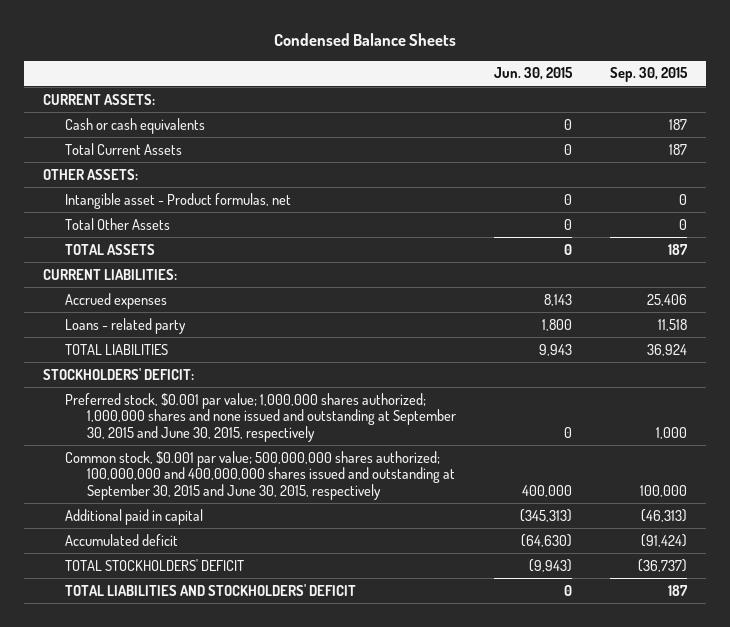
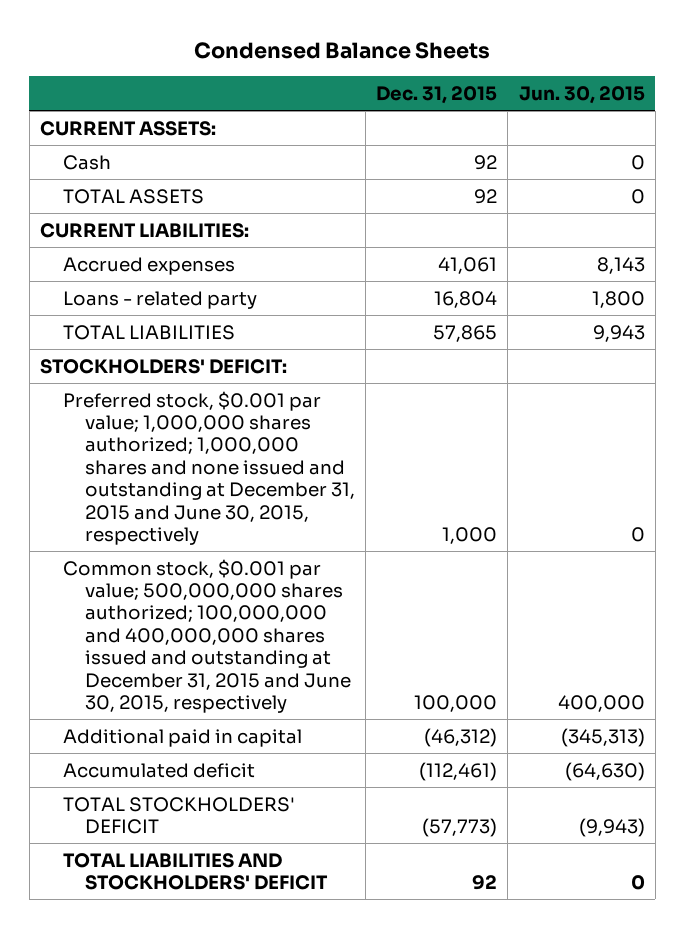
- | Jun. 30, 2015 | Sep. 30, 2015
+ | Dec. 31, 2015 | Jun. 30, 2015
- Cash or cash equivalents | 0 | 187
- Total Current Assets | 0 | 187
- OTHER ASSETS:
- Intangible asset - Product formulas, net | 0 | 0
- Total Other Assets | 0 | 0
+ Cash | 92 | 0
- Preferred stock, $0.001 par value; 1,000,000 shares authorized; 1,000,000 shares and none issued and outstanding at September 30, 2015 and June 30, 2015, respectively | 0 | 1,000
- Common stock, $0.001 par value; 500,000,000 shares authorized; 100,000,000 and 400,000,000 shares issued and outstanding at September 30, 2015 and June 30, 2015, respectively | 400,000 | 100,000
+ Preferred stock, $0.001 par value; 1,000,000 shares authorized; 1,000,000 shares and none issued and outstanding at December 31, 2015 and June 30, 2015, respectively | 1,000 | 0
+ Common stock, $0.001 par value; 500,000,000 shares authorized; 100,000,000 and 400,000,000 shares issued and outstanding at December 31, 2015 and June 30, 2015, respectively | 100,000 | 400,000

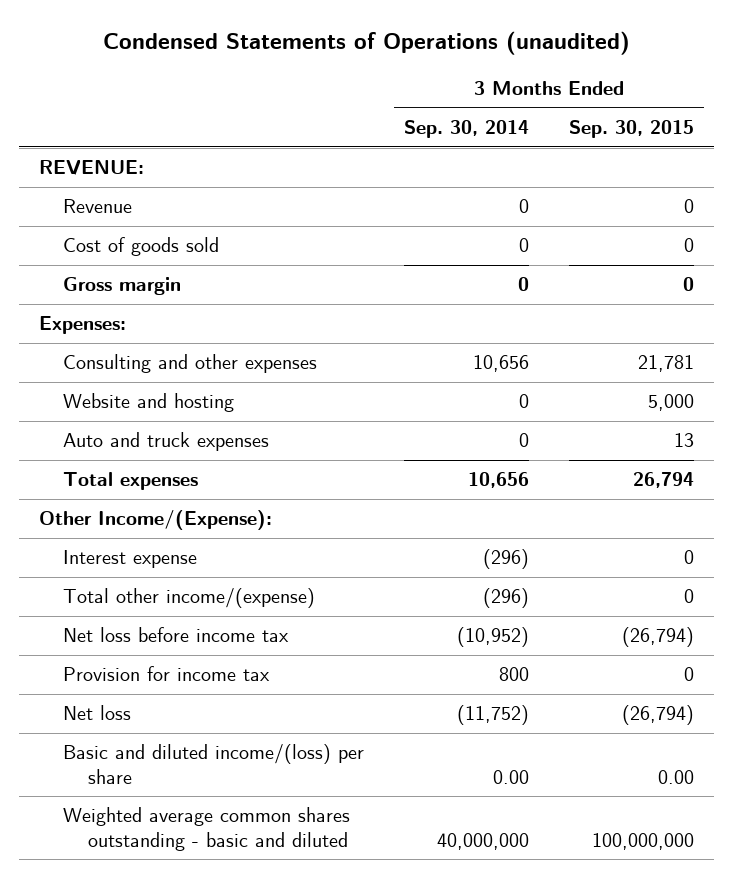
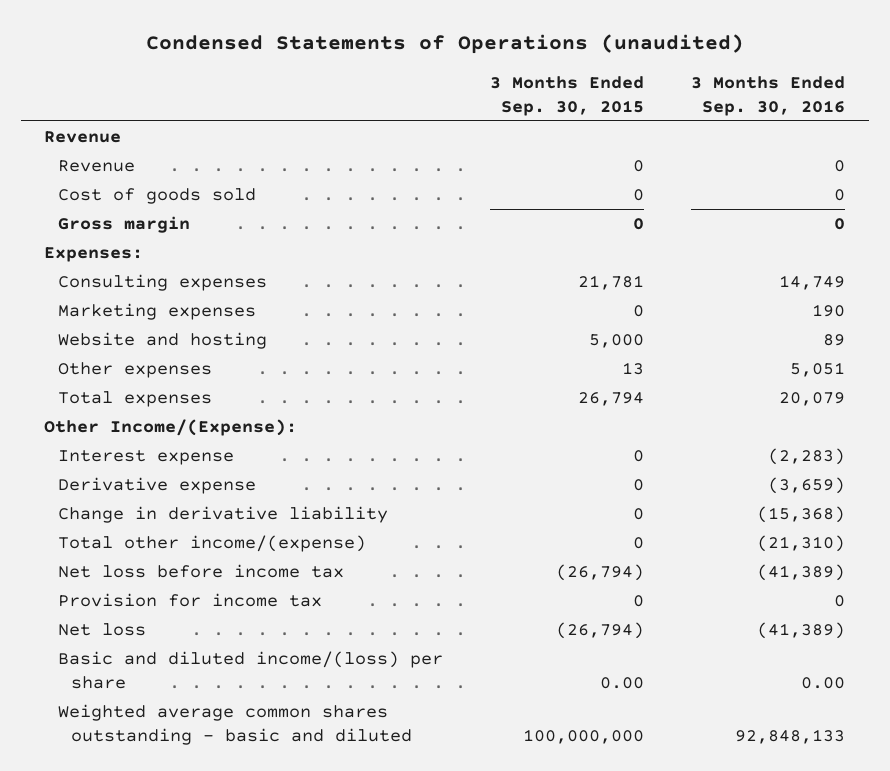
- | 3 Months Ended Sep. 30, 2014 | 3 Months Ended Sep. 30, 2015
+ | 3 Months Ended Sep. 30, 2015 | 3 Months Ended Sep. 30, 2016
- REVENUE:
+ Revenue
- Consulting and other expenses | 10,656 | 21,781
+ Consulting expenses | 21,781 | 14,749
+ Marketing expenses | 0 | 190
- Auto and truck expenses | 0 | 13
+ Other expenses | 13 | 5,051
+ Derivative expense | 0 | (3,659)
+ Change in derivative liability | 0 | (15,368)

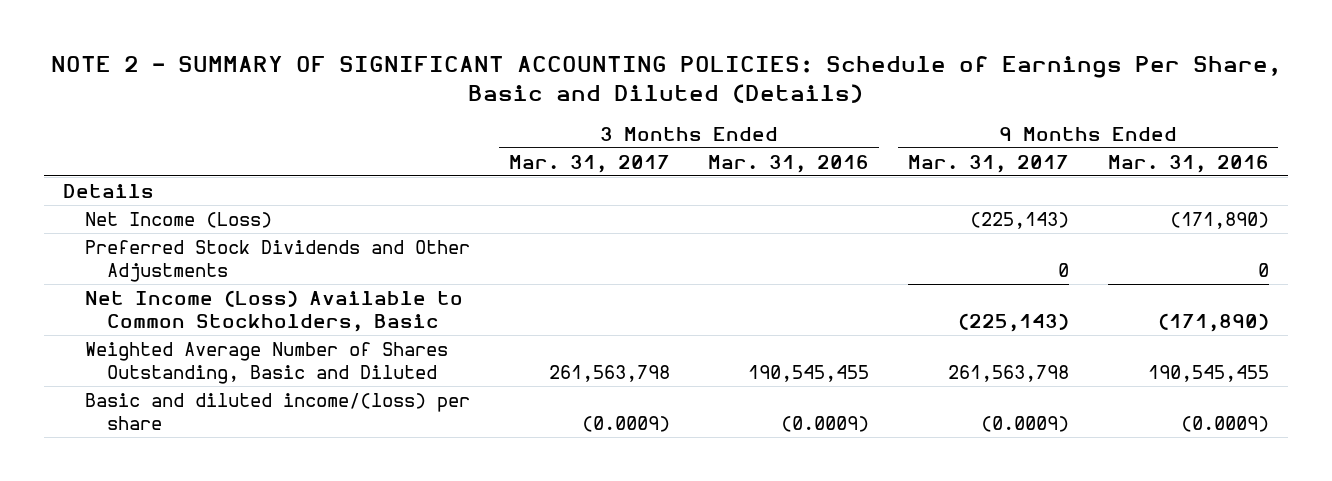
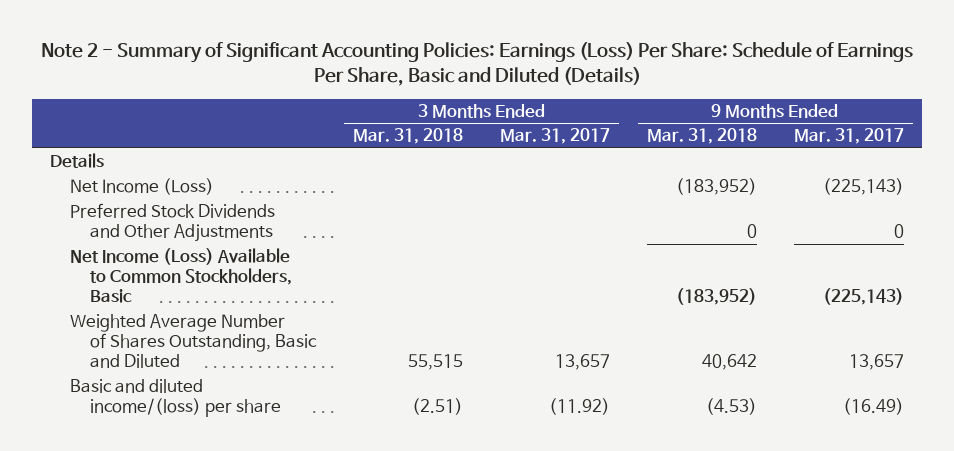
- NOTE 2 - SUMMARY OF SIGNIFICANT ACCOUNTING POLICIES: Schedule of Earnings Per Share, Basic and Diluted (Details)
+ Note 2 - Summary of Significant Accounting Policies: Earnings (Loss) Per Share: Schedule of Earnings Per Share, Basic and Diluted (Details)
- | 3 Months Ended Mar. 31, 2017 | 3 Months Ended Mar. 31, 2016 | 9 Months Ended Mar. 31, 2017 | 9 Months Ended Mar. 31, 2016
+ | 3 Months Ended Mar. 31, 2018 | 3 Months Ended Mar. 31, 2017 | 9 Months Ended Mar. 31, 2018 | 9 Months Ended Mar. 31, 2017
- Weighted Average Number of Shares Outstanding, Basic and Diluted | 261,563,798 | 190,545,455 | 261,563,798 | 190,545,455
- Basic and diluted income/(loss) per share | (0.0009) | (0.0009) | (0.0009) | (0.0009)
+ Weighted Average Number of Shares Outstanding, Basic and Diluted | 55,515 | 13,657 | 40,642 | 13,657
+ Basic and diluted income/(loss) per share | (2.51) | (11.92) | (4.53) | (16.49)

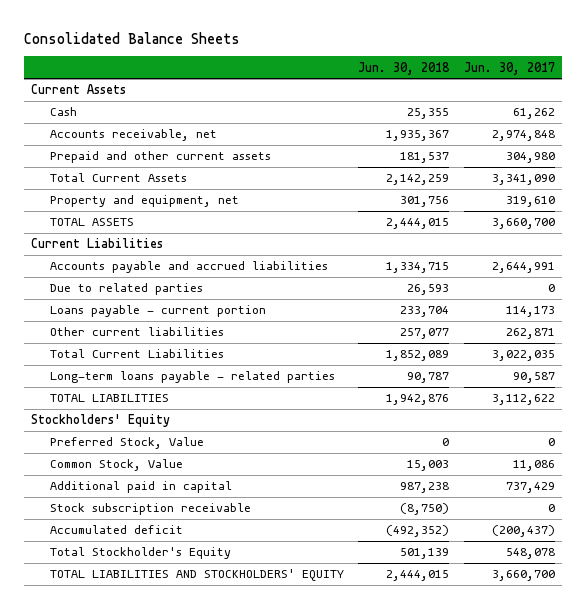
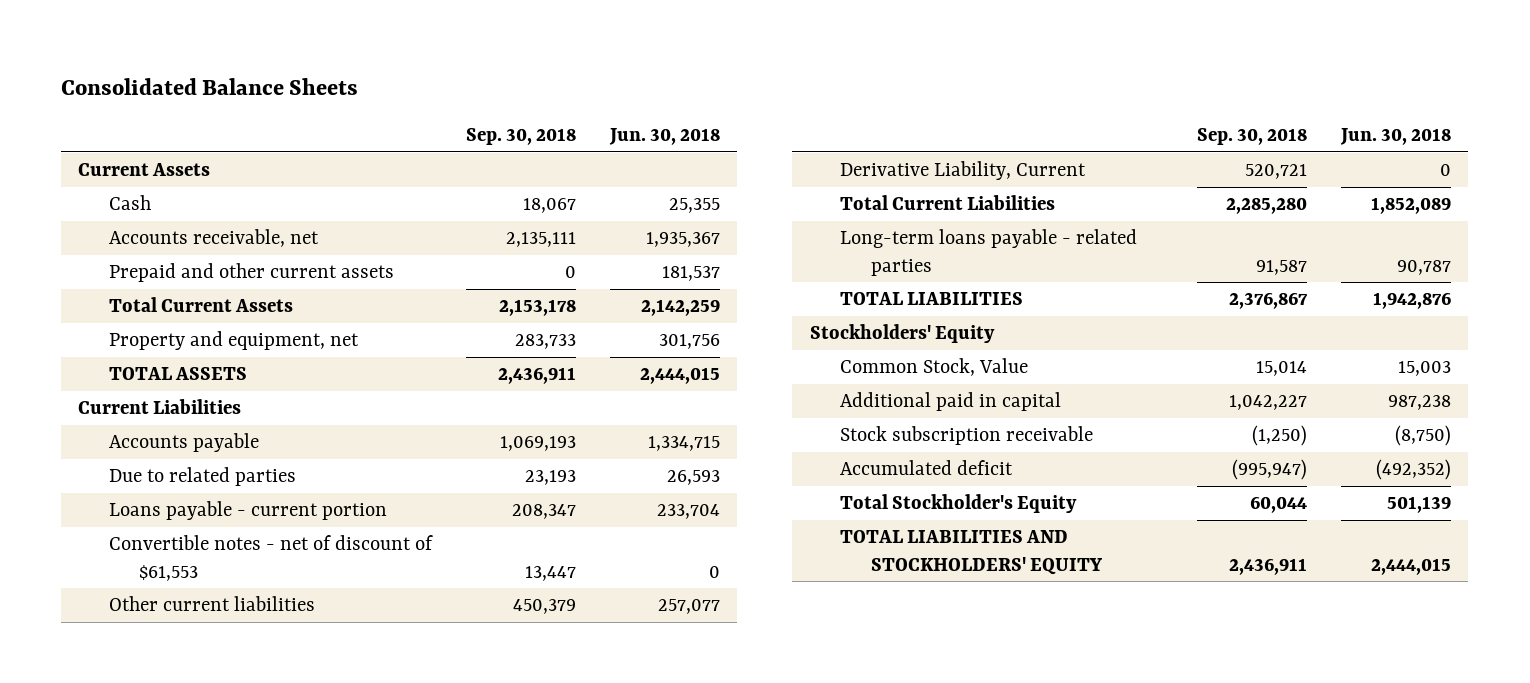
- | Jun. 30, 2018 | Jun. 30, 2017
+ | Sep. 30, 2018 | Jun. 30, 2018
- Accounts payable and accrued liabilities | 1,334,715 | 2,644,991
+ Accounts payable | 1,069,193 | 1,334,715
+ Convertible notes - net of discount of $61,553 | 13,447 | 0
+ Derivative Liability, Current | 520,721 | 0
- Preferred Stock, Value | 0 | 0

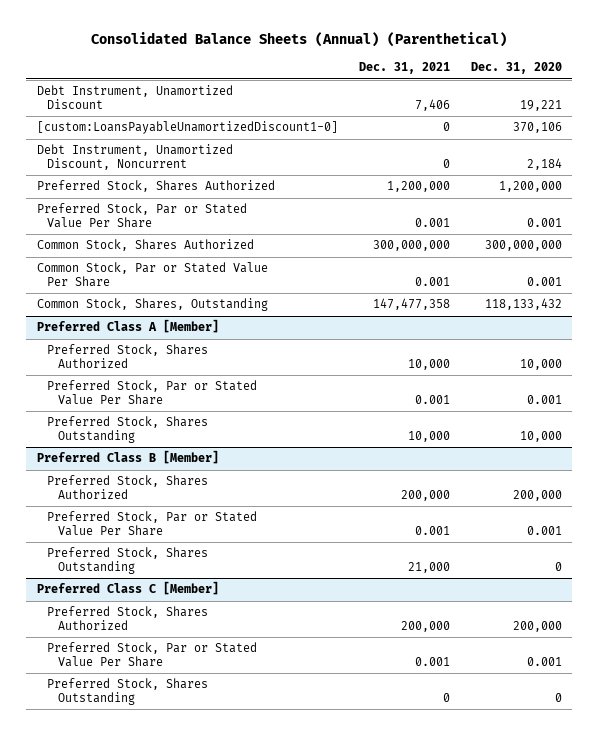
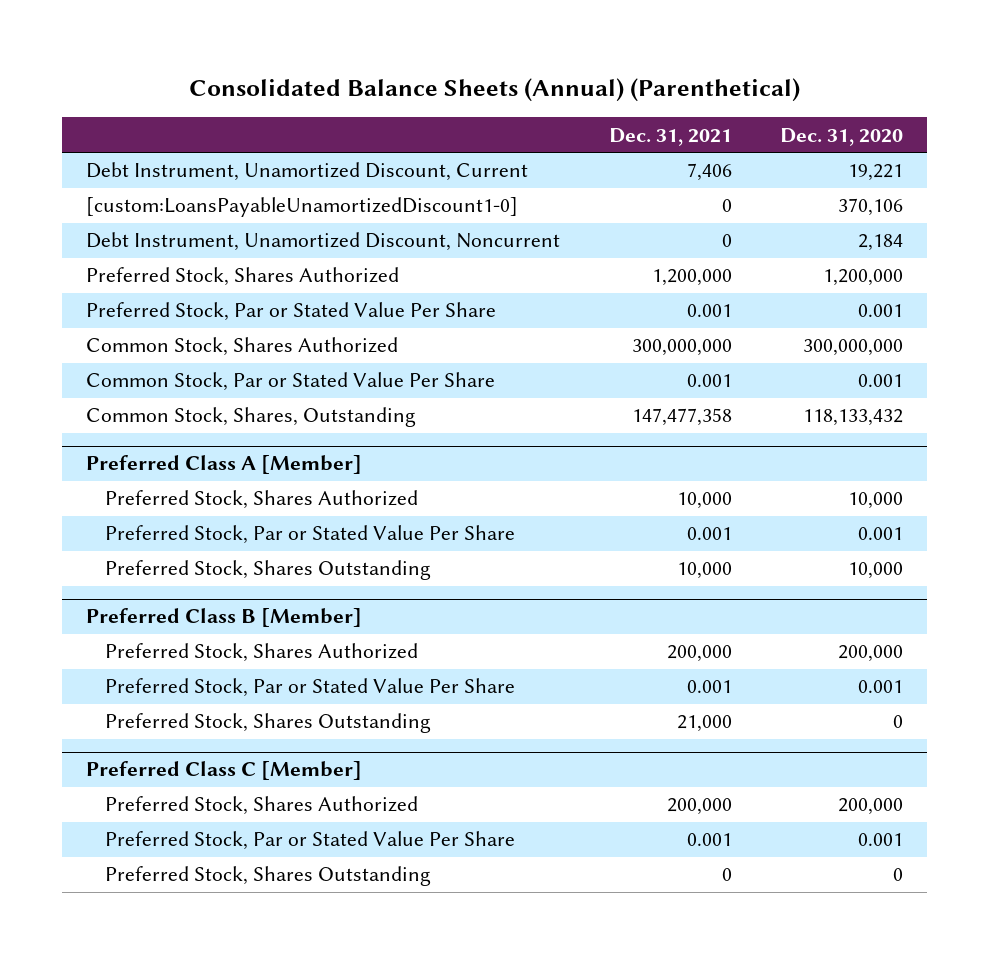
- Debt Instrument, Unamortized Discount | 7,406 | 19,221
+ Debt Instrument, Unamortized Discount, Current | 7,406 | 19,221

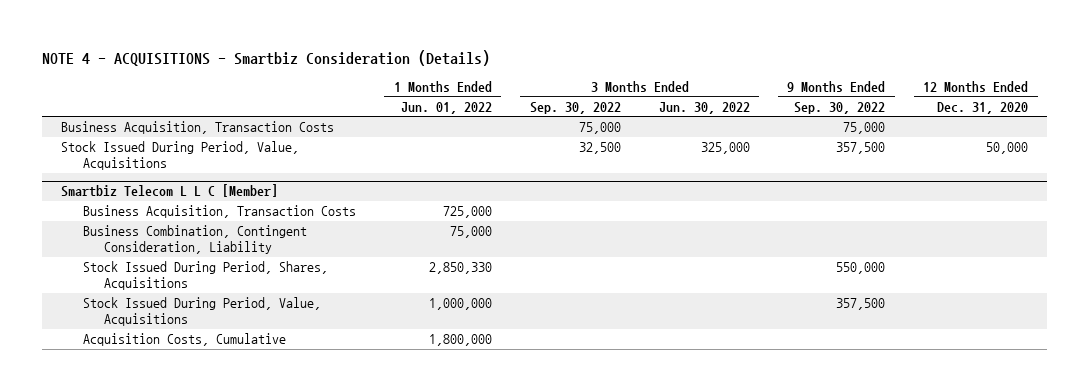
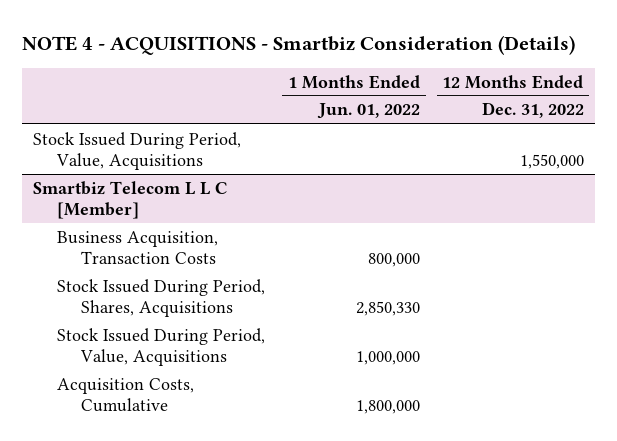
- | 1 Months Ended Jun. 01, 2022 | 3 Months Ended Sep. 30, 2022 | 3 Months Ended Jun. 30, 2022 | 9 Months Ended Sep. 30, 2022 | 12 Months Ended Dec. 31, 2020
+ | 1 Months Ended Jun. 01, 2022 | 12 Months Ended Dec. 31, 2022
- Business Acquisition, Transaction Costs | | 75,000 | | 75,000 |
@ Smartbiz Telecom L L C [Member]
- Business Acquisition, Transaction Costs | 725,000 | | | |
- Business Combination, Contingent Consideration, Liability | 75,000 | | | |
+ Business Acquisition, Transaction Costs | 800,000 |

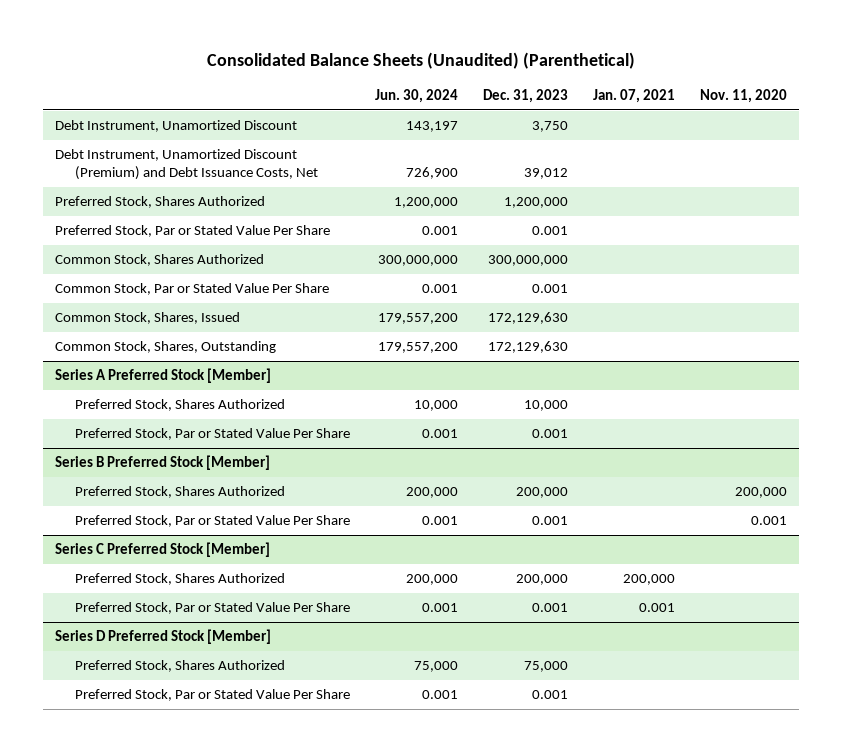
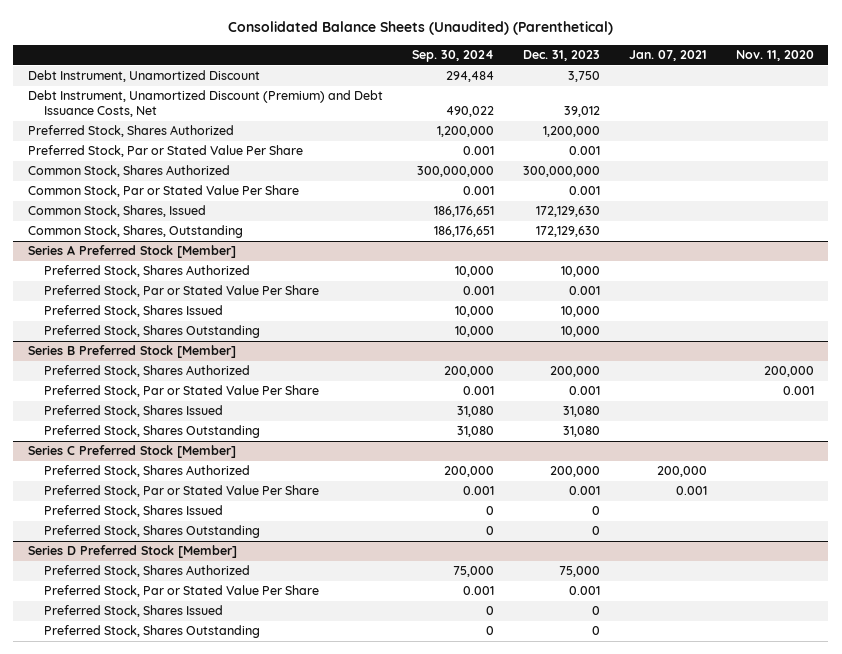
- | Jun. 30, 2024 | Dec. 31, 2023 | Jan. 07, 2021 | Nov. 11, 2020
+ | Sep. 30, 2024 | Dec. 31, 2023 | Jan. 07, 2021 | Nov. 11, 2020
@ Series A Preferred Stock [Member]
+ Preferred Stock, Shares Issued | 10,000 | 10,000 | |
+ Preferred Stock, Shares Outstanding | 10,000 | 10,000 | |
@ Series B Preferred Stock [Member]
+ Preferred Stock, Shares Issued | 31,080 | 31,080 | |
+ Preferred Stock, Shares Outstanding | 31,080 | 31,080 | |
@ Series C Preferred Stock [Member]
+ Preferred Stock, Shares Issued | 0 | 0 | |
+ Preferred Stock, Shares Outstanding | 0 | 0 | |
@ Series D Preferred Stock [Member]
+ Preferred Stock, Shares Issued | 0 | 0 | |
+ Preferred Stock, Shares Outstanding | 0 | 0 | |

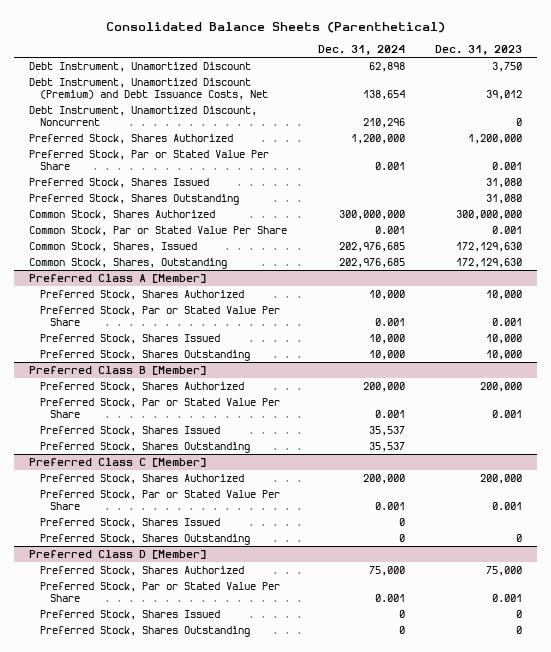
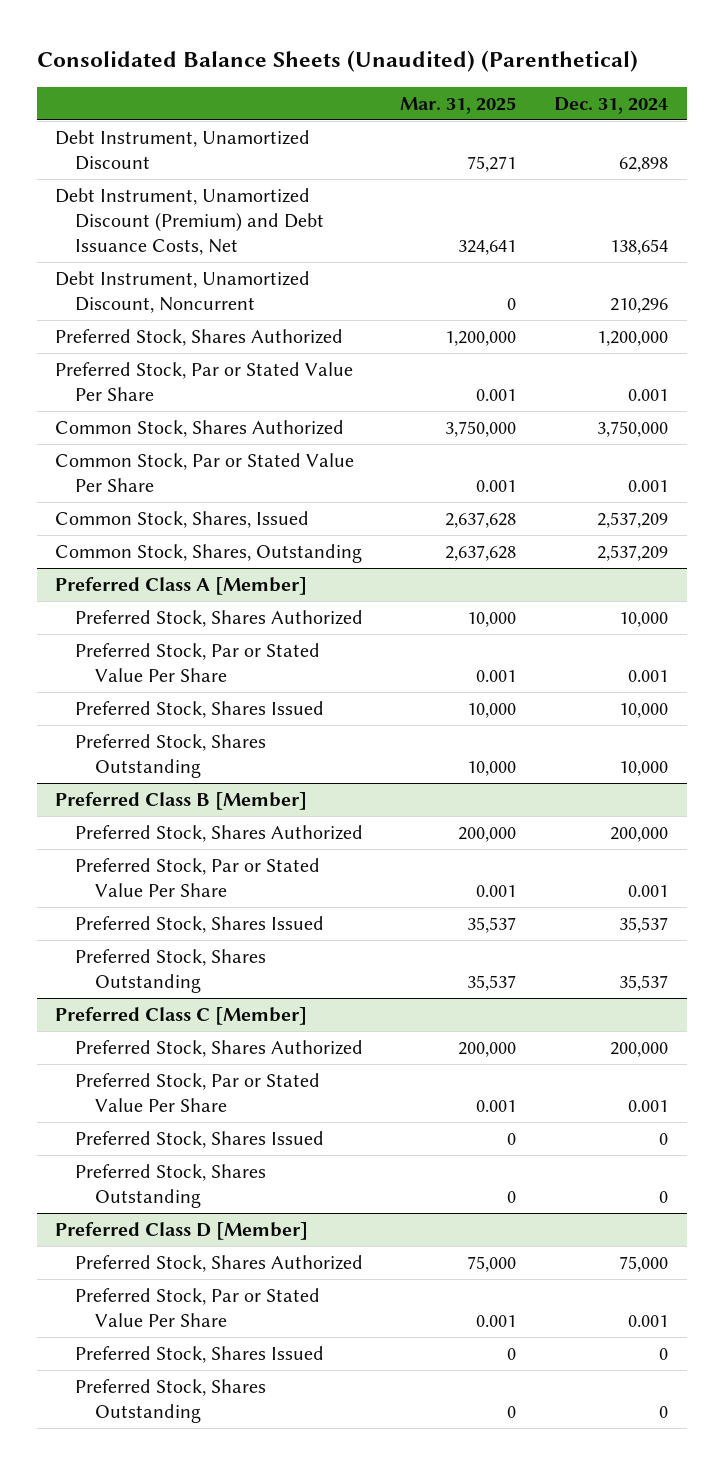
- Consolidated Balance Sheets (Parenthetical)
+ Consolidated Balance Sheets (Unaudited) (Parenthetical)
- | Dec. 31, 2024 | Dec. 31, 2023
+ | Mar. 31, 2025 | Dec. 31, 2024
- Preferred Stock, Shares Issued | | 31,080
- Preferred Stock, Shares Outstanding | | 31,080
- Common Stock, Shares Authorized | 300,000,000 | 300,000,000
+ Common Stock, Shares Authorized | 3,750,000 | 3,750,000
- Common Stock, Shares, Issued | 202,976,685 | 172,129,630
- Common Stock, Shares, Outstanding | 202,976,685 | 172,129,630
+ Common Stock, Shares, Issued | 2,637,628 | 2,537,209
+ Common Stock, Shares, Outstanding | 2,637,628 | 2,537,209

